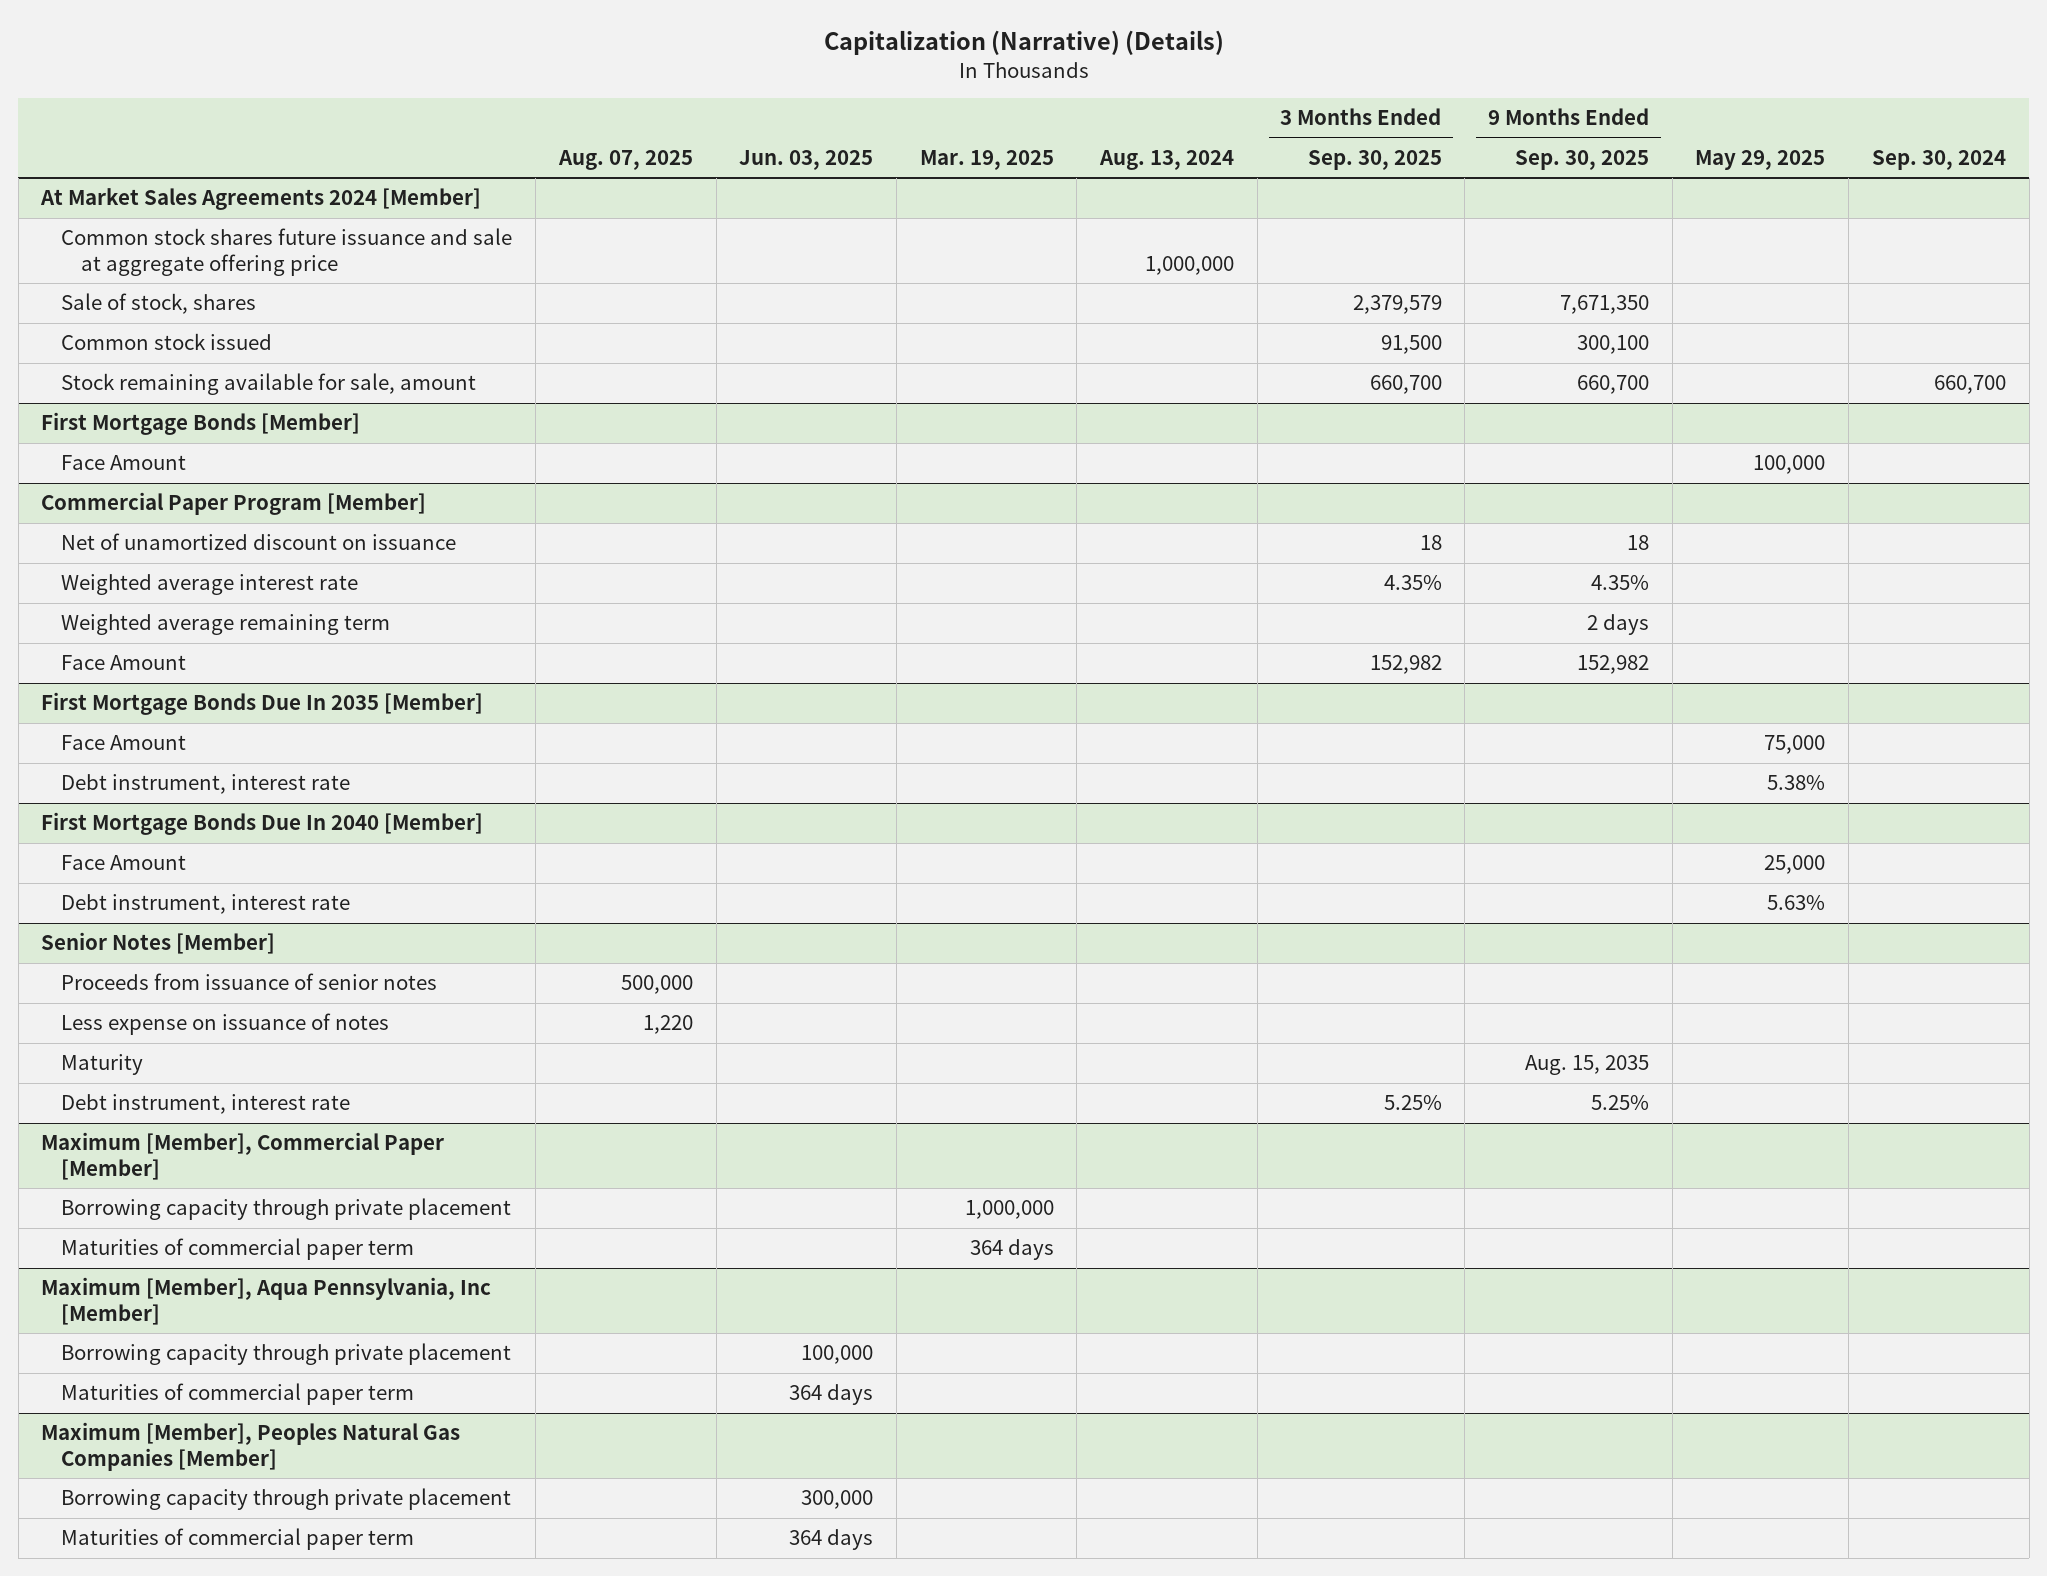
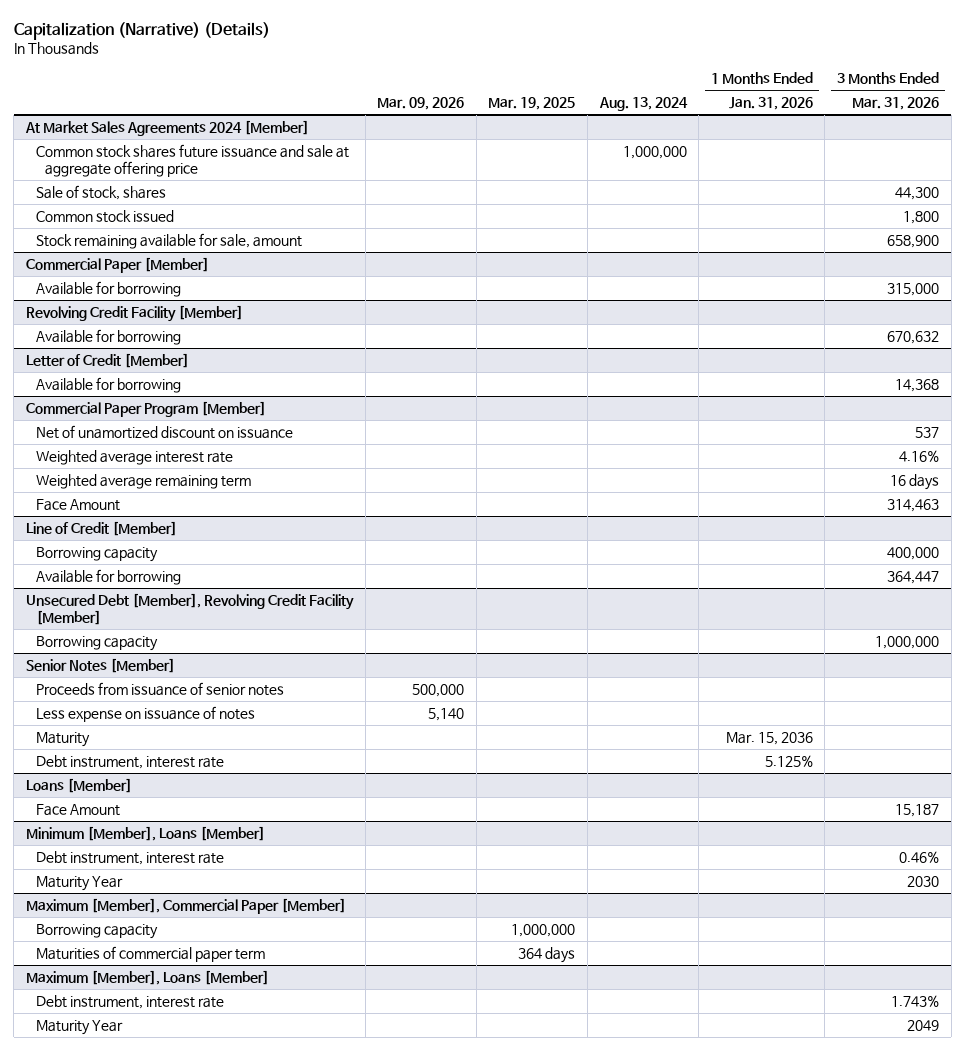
- | Aug. 07, 2025 | Jun. 03, 2025 | Mar. 19, 2025 | Aug. 13, 2024 | 3 Months Ended Sep. 30, 2025 | 9 Months Ended Sep. 30, 2025 | May 29, 2025 | Sep. 30, 2024
+ | Mar. 09, 2026 | Mar. 19, 2025 | Aug. 13, 2024 | 1 Months Ended Jan. 31, 2026 | 3 Months Ended Mar. 31, 2026
- First Mortgage Bonds [Member]
- Face Amount | | | | | | | 100,000 |
+ Commercial Paper [Member]
+ Available for borrowing | | | | | 315,000
+ Revolving Credit Facility [Member]
+ Available for borrowing | | | | | 670,632
+ Letter of Credit [Member]
+ Available for borrowing | | | | | 14,368
- First Mortgage Bonds Due In 2035 [Member]
- Face Amount | | | | | | | 75,000 |
- Debt instrument, interest rate | | | | | | | 5.38% |
- First Mortgage Bonds Due In 2040 [Member]
- Face Amount | | | | | | | 25,000 |
- Debt instrument, interest rate | | | | | | | 5.63% |
+ Line of Credit [Member]
+ Borrowing capacity | | | | | 400,000
+ Available for borrowing | | | | | 364,447
+ Unsecured Debt [Member], Revolving Credit Facility [Member]
+ Borrowing capacity | | | | | 1,000,000
+ Loans [Member]
+ Face Amount | | | | | 15,187
+ Minimum [Member], Loans [Member]
+ Debt instrument, interest rate | | | | | 0.46%
+ Maturity Year | | | | | 2030
@ Maximum [Member], Commercial Paper [Member]
- Borrowing capacity through private placement | | | 1,000,000 | | | | |
+ Borrowing capacity | | 1,000,000 | | |
- Maximum [Member], Aqua Pennsylvania, Inc [Member]
- Borrowing capacity through private placement | | 100,000 | | | | | |
- Maturities of commercial paper term | | 364 days | | | | | |
- Maximum [Member], Peoples Natural Gas Companies [Member]
- Borrowing capacity through private placement | | 300,000 | | | | | |
- Maturities of commercial paper term | | 364 days | | | | | |
+ Maximum [Member], Loans [Member]
+ Debt instrument, interest rate | | | | | 1.743%
+ Maturity Year | | | | | 2049

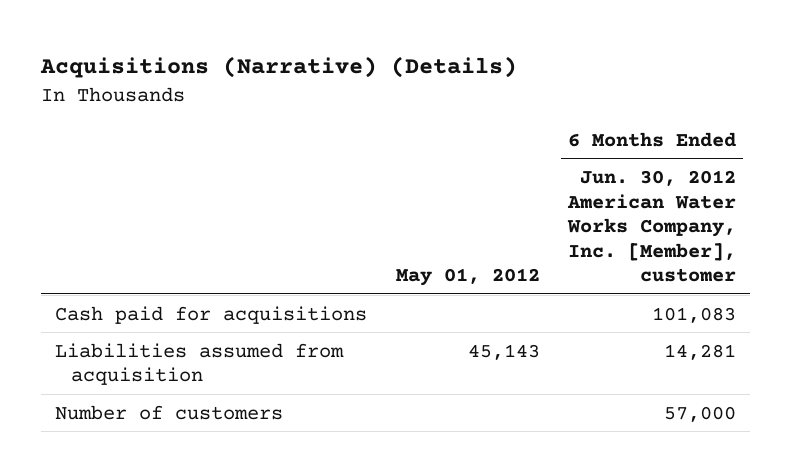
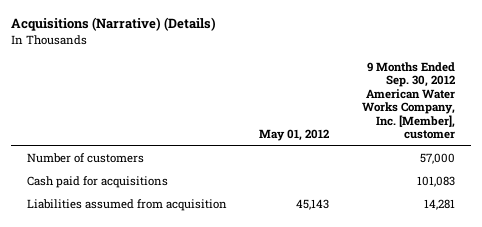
- | May 01, 2012 | 6 Months Ended Jun. 30, 2012 American Water Works Company, Inc. [Member], customer
+ | May 01, 2012 | 9 Months Ended Sep. 30, 2012 American Water Works Company, Inc. [Member], customer
moved up: Number of customers | | 57,000

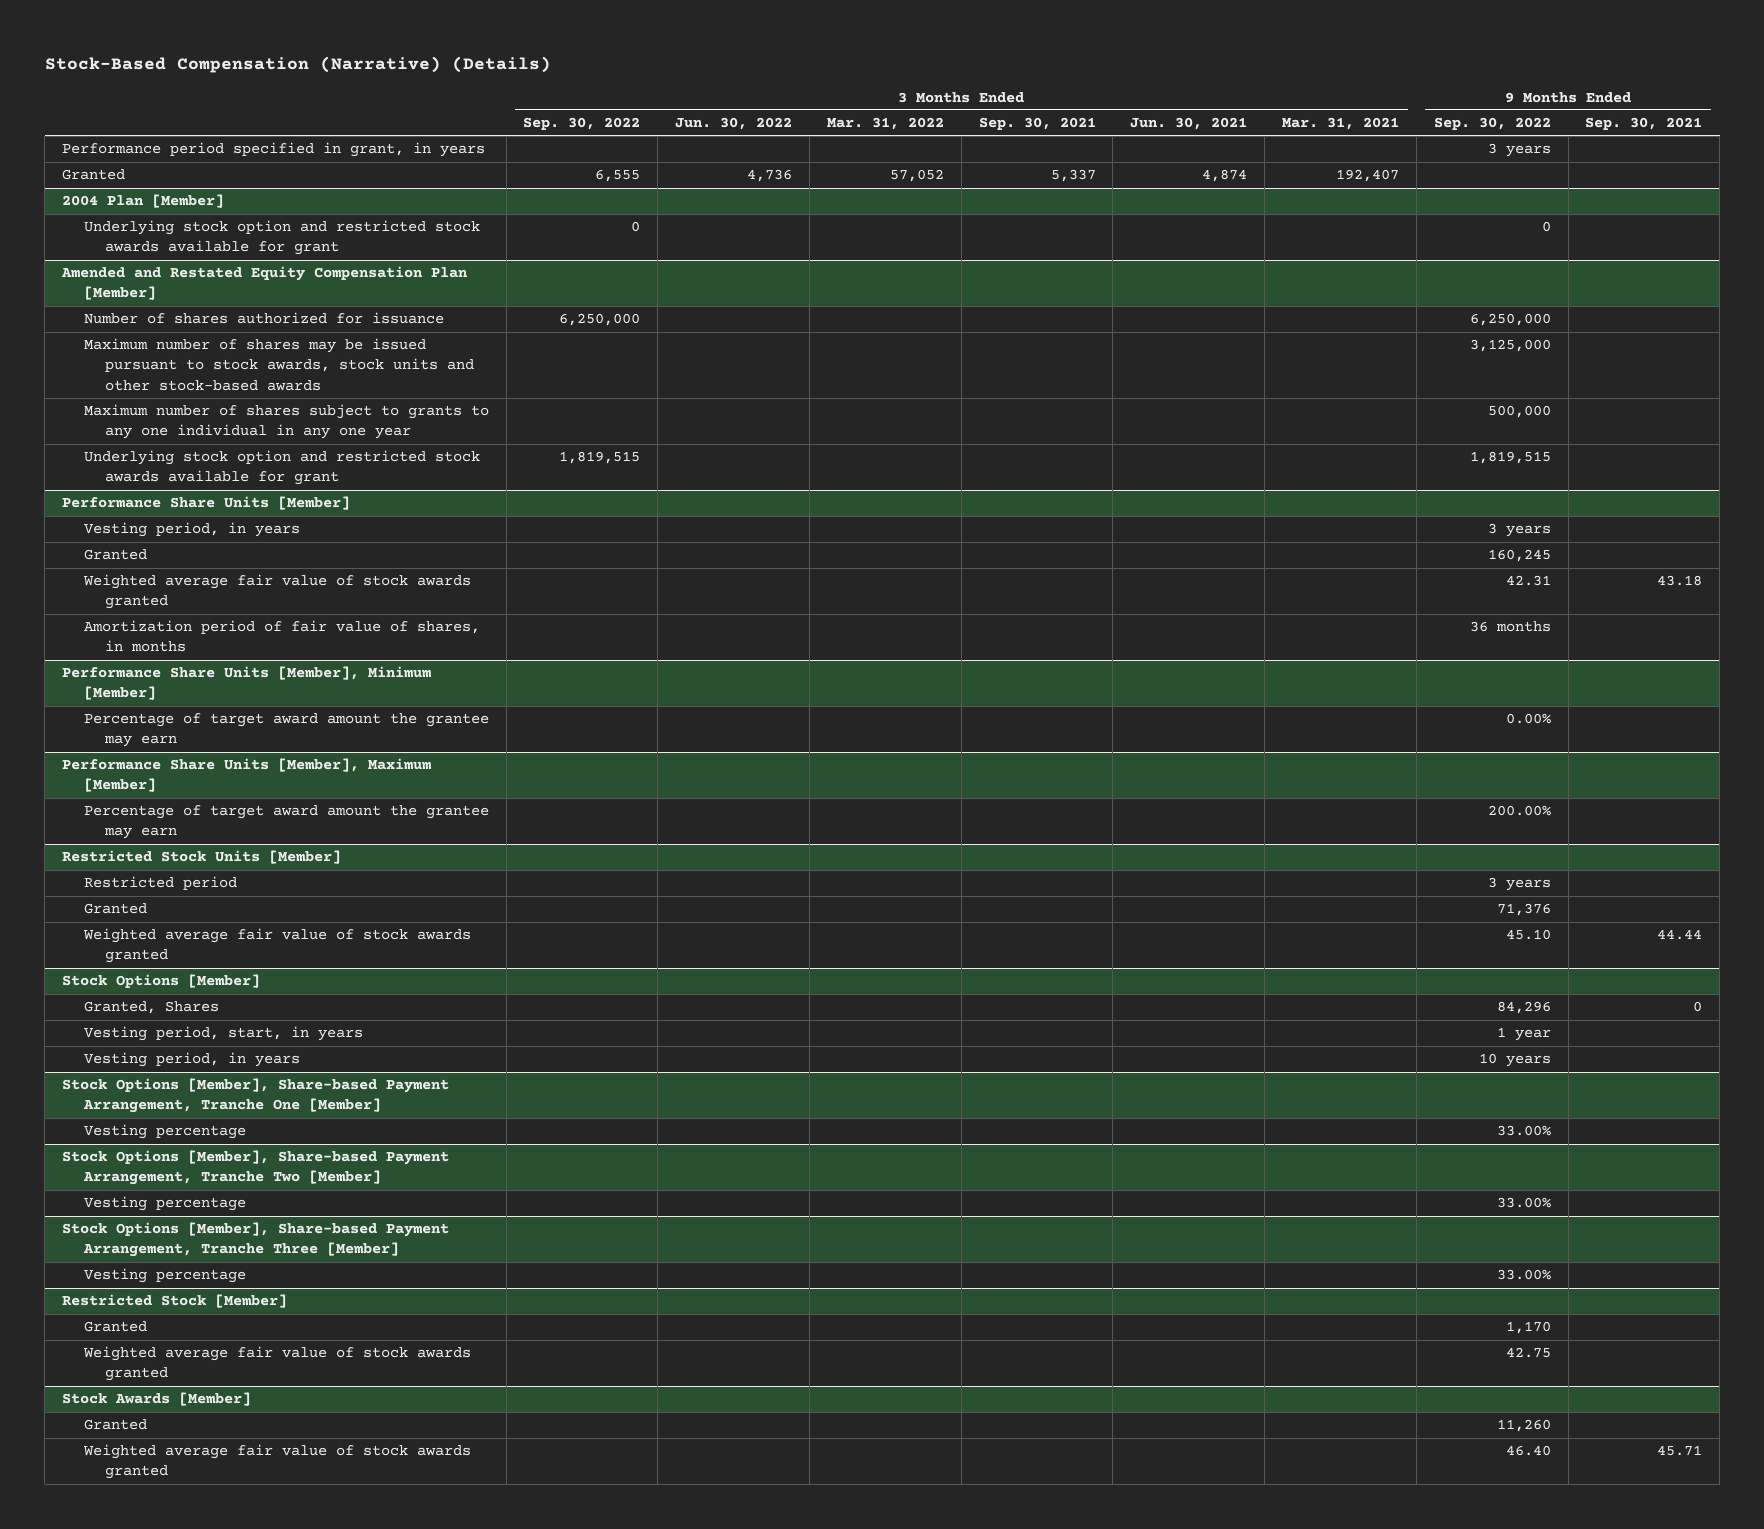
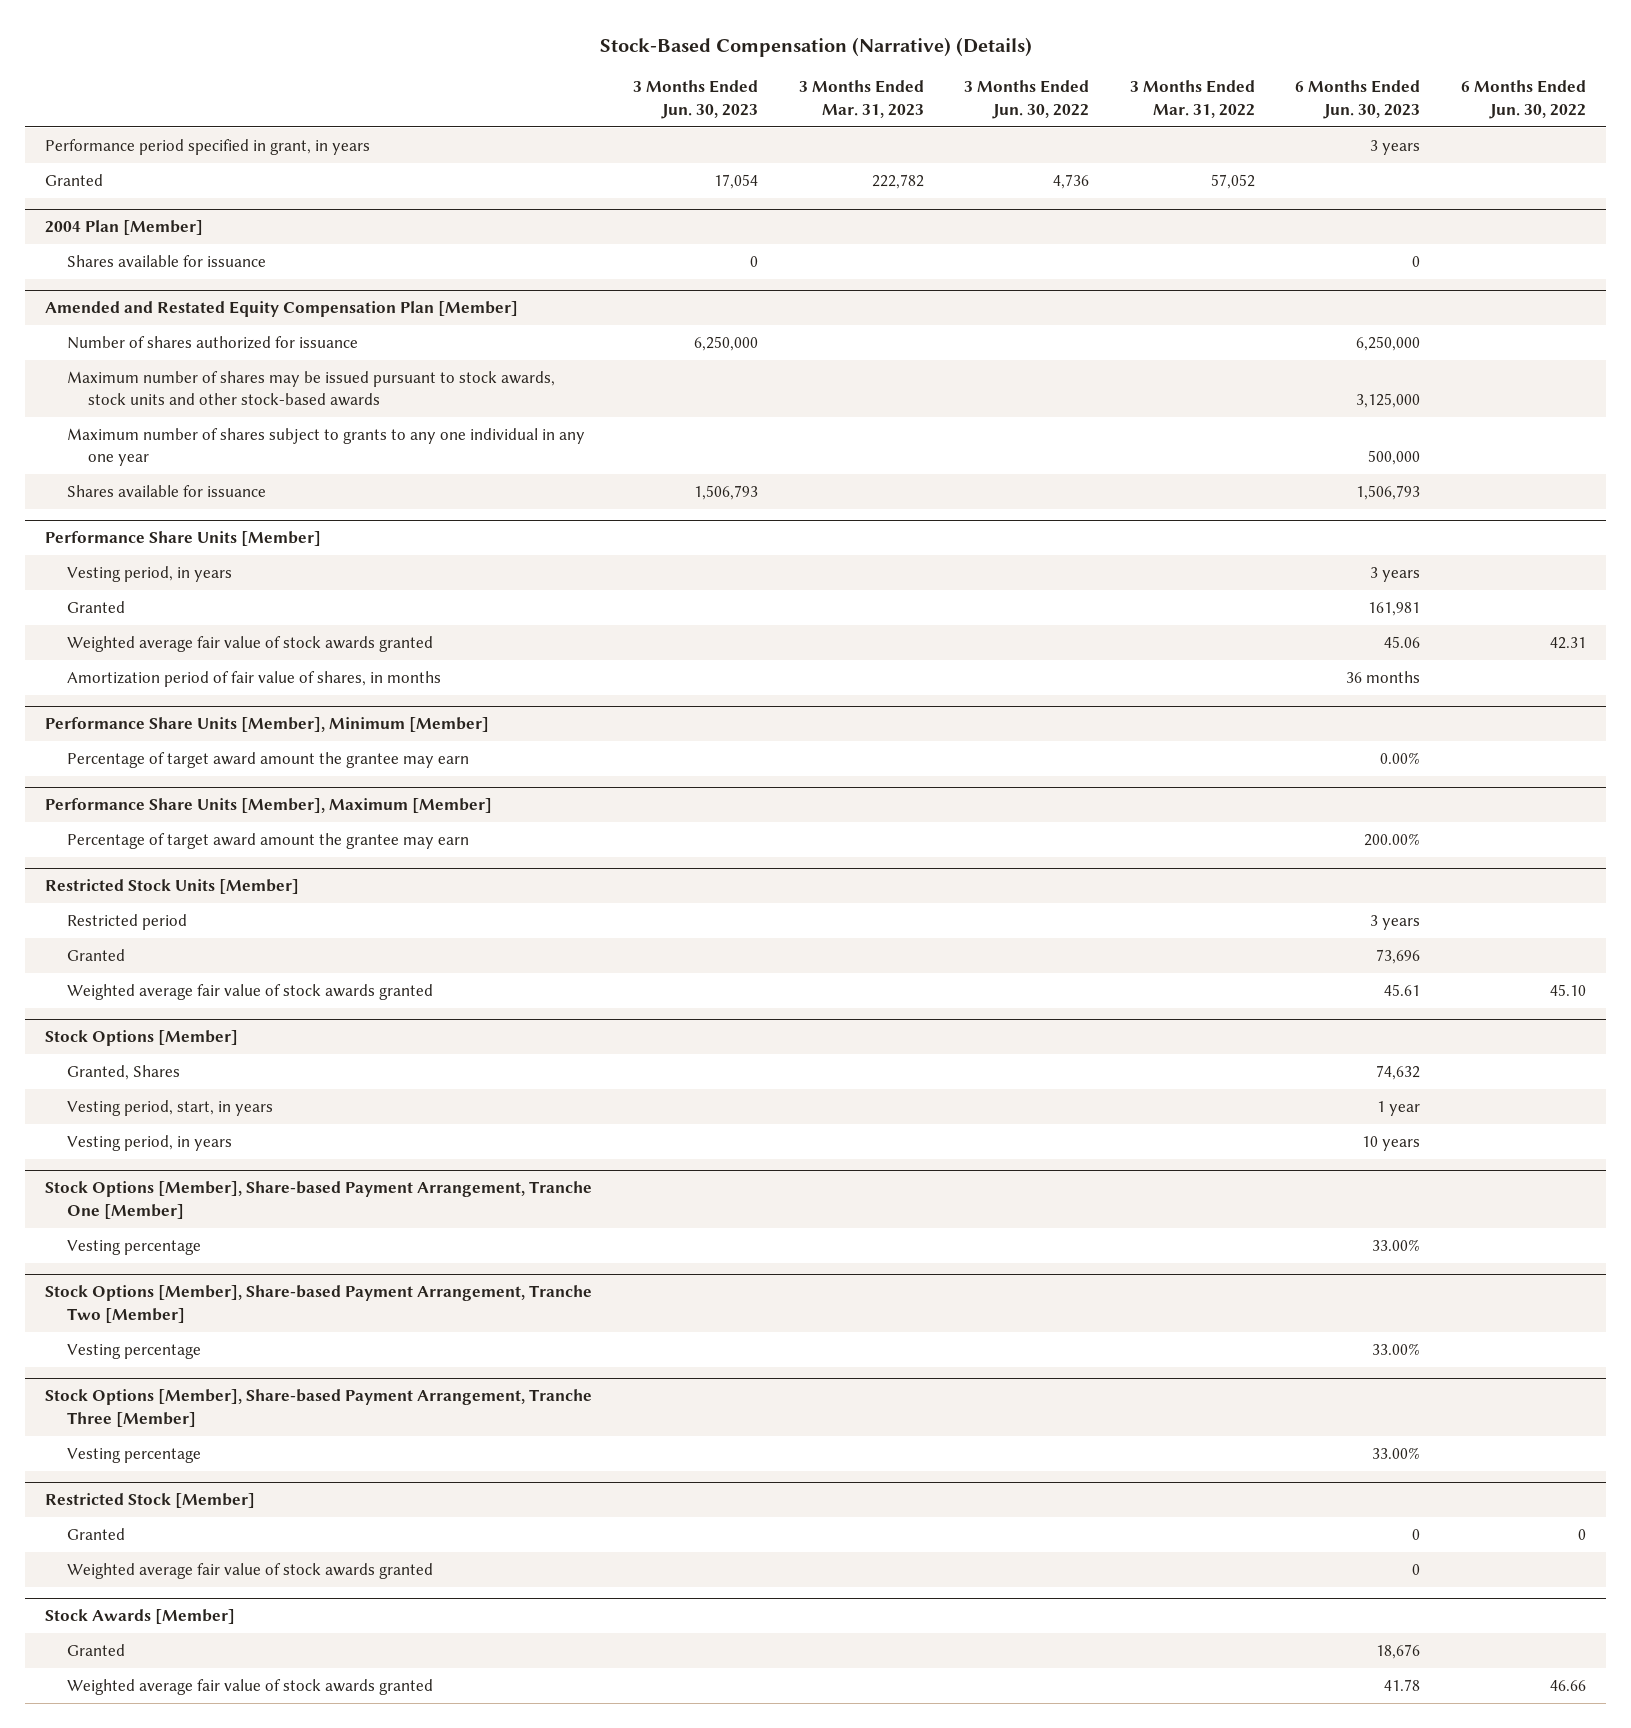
- | 3 Months Ended Sep. 30, 2022 | 3 Months Ended Jun. 30, 2022 | 3 Months Ended Mar. 31, 2022 | 3 Months Ended Sep. 30, 2021 | 3 Months Ended Jun. 30, 2021 | 3 Months Ended Mar. 31, 2021 | 9 Months Ended Sep. 30, 2022 | 9 Months Ended Sep. 30, 2021
+ | 3 Months Ended Jun. 30, 2023 | 3 Months Ended Mar. 31, 2023 | 3 Months Ended Jun. 30, 2022 | 3 Months Ended Mar. 31, 2022 | 6 Months Ended Jun. 30, 2023 | 6 Months Ended Jun. 30, 2022
@ 2004 Plan [Member]
- Underlying stock option and restricted stock awards available for grant | 0 | | | | | | 0 |
+ Shares available for issuance | 0 | | | | 0 |
@ Amended and Restated Equity Compensation Plan [Member]
- Underlying stock option and restricted stock awards available for grant | 1,819,515 | | | | | | 1,819,515 |
+ Shares available for issuance | 1,506,793 | | | | 1,506,793 |

